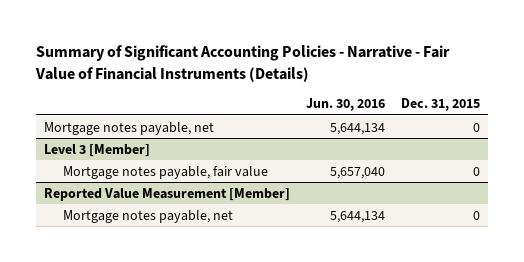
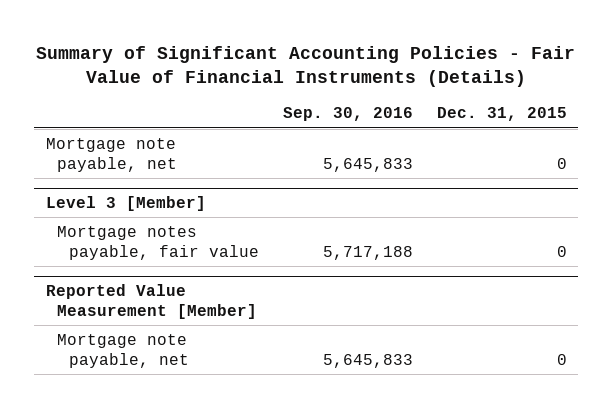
- Summary of Significant Accounting Policies - Narrative - Fair Value of Financial Instruments (Details)
+ Summary of Significant Accounting Policies - Fair Value of Financial Instruments (Details)
- | Jun. 30, 2016 | Dec. 31, 2015
+ | Sep. 30, 2016 | Dec. 31, 2015
- Mortgage notes payable, net | 5,644,134 | 0
+ Mortgage note payable, net | 5,645,833 | 0
@ Reported Value Measurement [Member]
- Mortgage notes payable, net | 5,644,134 | 0
+ Mortgage note payable, net | 5,645,833 | 0

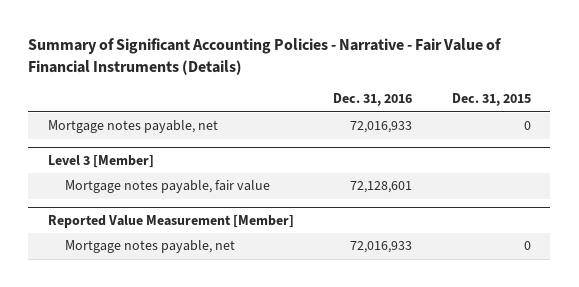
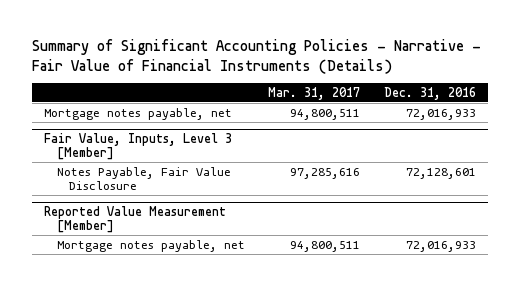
- | Dec. 31, 2016 | Dec. 31, 2015
+ | Mar. 31, 2017 | Dec. 31, 2016
- Level 3 [Member]
- Mortgage notes payable, fair value | 72,128,601 |
+ Fair Value, Inputs, Level 3 [Member]
+ Notes Payable, Fair Value Disclosure | 97,285,616 | 72,128,601

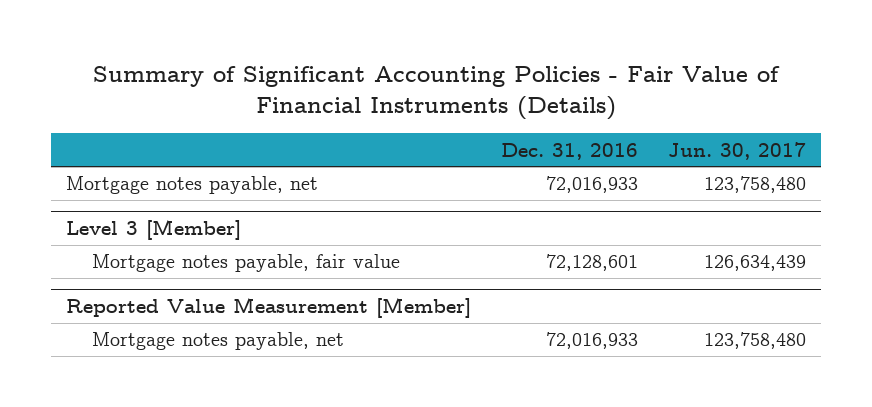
- Summary of Significant Accounting Policies - Narrative - Fair Value of Financial Instruments (Details)
+ Summary of Significant Accounting Policies - Fair Value of Financial Instruments (Details)
- | Mar. 31, 2017 | Dec. 31, 2016
+ | Dec. 31, 2016 | Jun. 30, 2017
- Fair Value, Inputs, Level 3 [Member]
- Notes Payable, Fair Value Disclosure | 97,285,616 | 72,128,601
+ Level 3 [Member]
+ Mortgage notes payable, fair value | 72,128,601 | 126,634,439

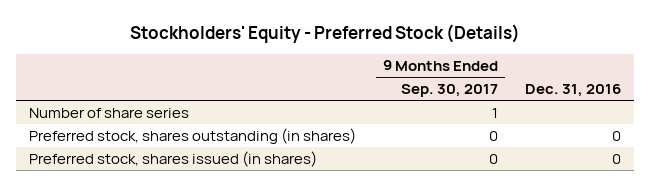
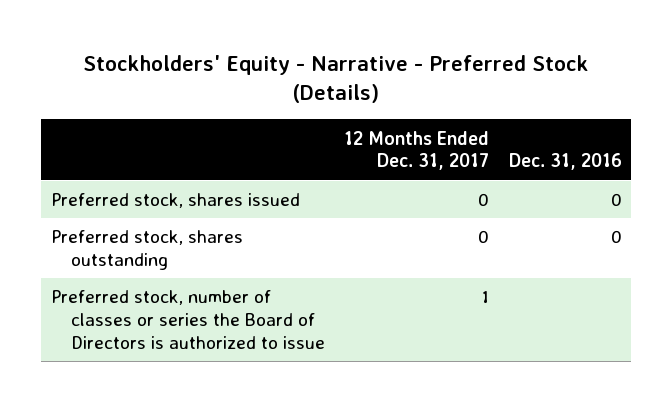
- Stockholders' Equity - Preferred Stock (Details)
+ Stockholders' Equity - Narrative - Preferred Stock (Details)
- | 9 Months Ended Sep. 30, 2017 | Dec. 31, 2016
+ | 12 Months Ended Dec. 31, 2017 | Dec. 31, 2016
- Number of share series | 1 |
- Preferred stock, shares outstanding (in shares) | 0 | 0
- Preferred stock, shares issued (in shares) | 0 | 0
+ Preferred stock, shares issued | 0 | 0
+ Preferred stock, shares outstanding | 0 | 0
+ Preferred stock, number of classes or series the Board of Directors is authorized to issue | 1 |

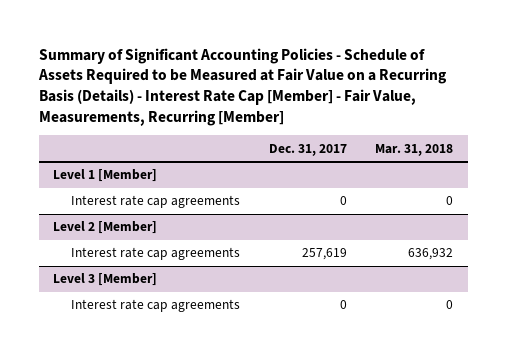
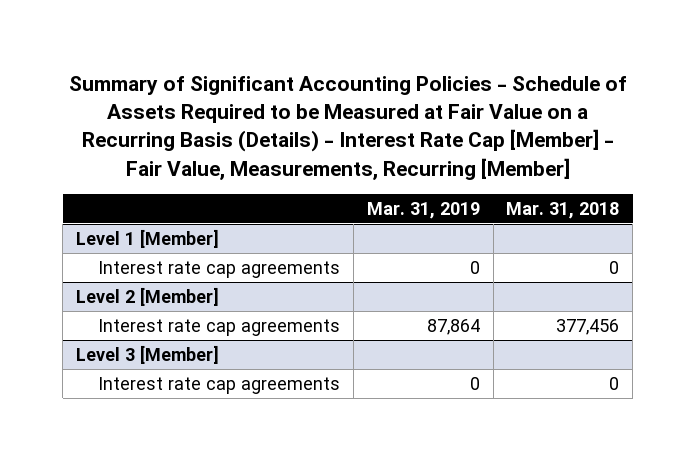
- | Dec. 31, 2017 | Mar. 31, 2018
+ | Mar. 31, 2019 | Mar. 31, 2018
@ Level 2 [Member]
- Interest rate cap agreements | 257,619 | 636,932
+ Interest rate cap agreements | 87,864 | 377,456

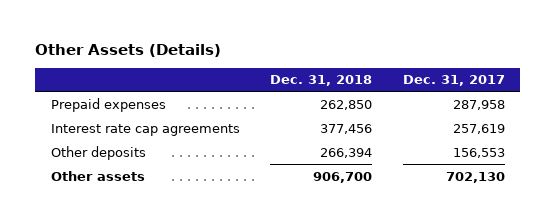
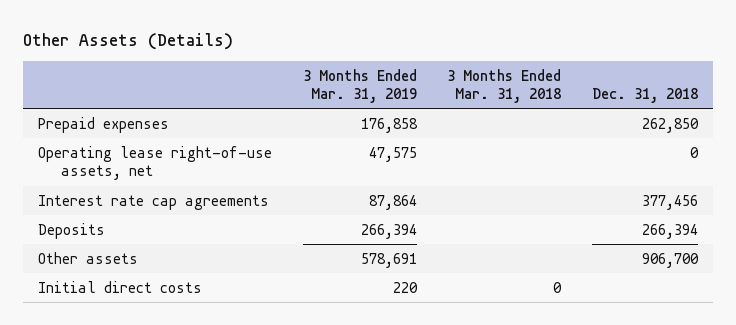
- | Dec. 31, 2018 | Dec. 31, 2017
+ | 3 Months Ended Mar. 31, 2019 | 3 Months Ended Mar. 31, 2018 | Dec. 31, 2018
+ Operating lease right-of-use assets, net | 47,575 | | 0
- Other deposits | 266,394 | 156,553
+ Deposits | 266,394 | | 266,394
+ Initial direct costs | 220 | 0 |

